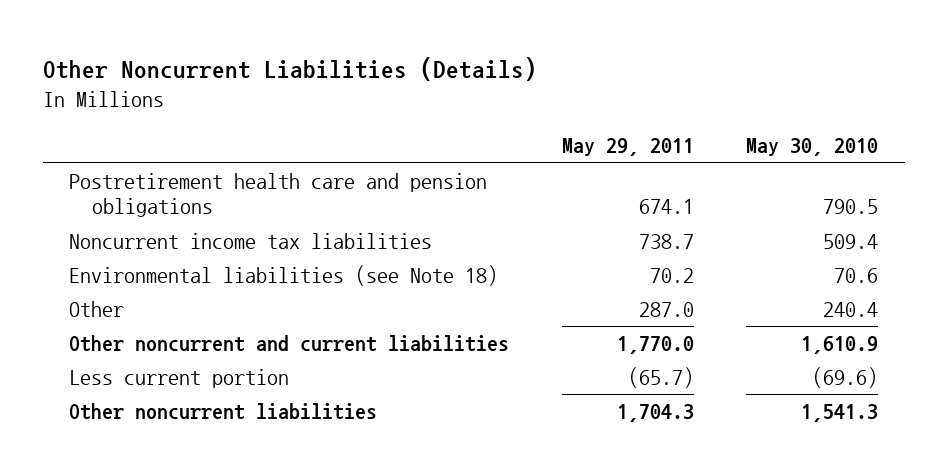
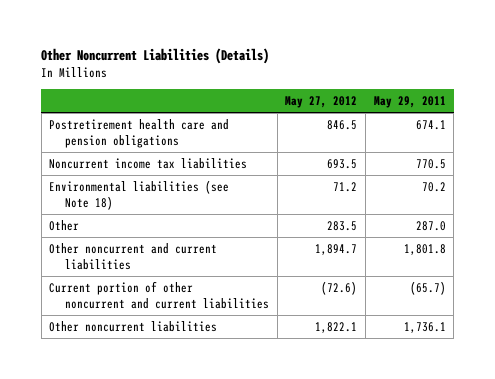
- | May 29, 2011 | May 30, 2010
+ | May 27, 2012 | May 29, 2011
- Noncurrent income tax liabilities | 738.7 | 509.4
+ Noncurrent income tax liabilities | 693.5 | 770.5
- Other noncurrent and current liabilities | 1,770.0 | 1,610.9
- Less current portion | (65.7) | (69.6)
- Other noncurrent liabilities | 1,704.3 | 1,541.3
+ Other noncurrent and current liabilities | 1,894.7 | 1,801.8
+ Current portion of other noncurrent and current liabilities | (72.6) | (65.7)
+ Other noncurrent liabilities | 1,822.1 | 1,736.1

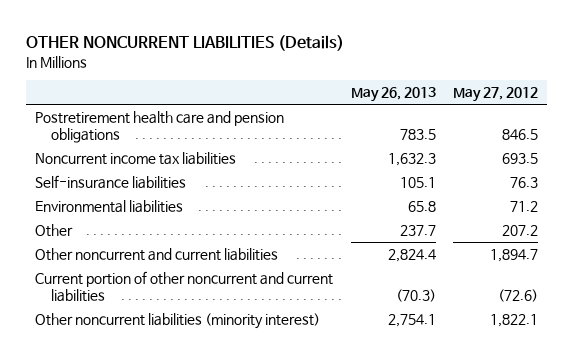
- Other Noncurrent Liabilities (Details)
+ OTHER NONCURRENT LIABILITIES (Details)
- | May 27, 2012 | May 29, 2011
+ | May 26, 2013 | May 27, 2012
- Environmental liabilities (see Note 18) | 71.2 | 70.2
- Other | 283.5 | 287.0
+ Self-insurance liabilities | 105.1 | 76.3
+ Environmental liabilities | 65.8 | 71.2
+ Other | 237.7 | 207.2
- Other noncurrent liabilities | 1,822.1 | 1,736.1
+ Other noncurrent liabilities (minority interest) | 2,754.1 | 1,822.1

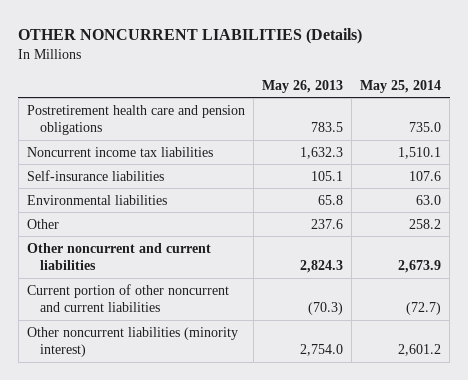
- | May 26, 2013 | May 27, 2012
+ | May 26, 2013 | May 25, 2014
- Other | 237.7 | 207.2
- Other noncurrent and current liabilities | 2,824.4 | 1,894.7
+ Other | 237.6 | 258.2
+ Other noncurrent and current liabilities | 2,824.3 | 2,673.9
- Other noncurrent liabilities (minority interest) | 2,754.1 | 1,822.1
+ Other noncurrent liabilities (minority interest) | 2,754.0 | 2,601.2

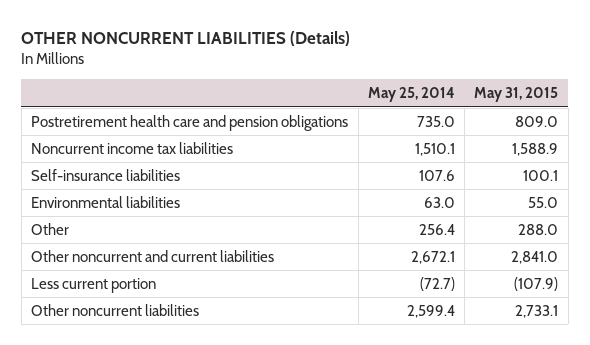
- | May 26, 2013 | May 25, 2014
+ | May 25, 2014 | May 31, 2015
- Other | 237.6 | 258.2
- Other noncurrent and current liabilities | 2,824.3 | 2,673.9
- Current portion of other noncurrent and current liabilities | (70.3) | (72.7)
- Other noncurrent liabilities (minority interest) | 2,754.0 | 2,601.2
+ Other | 256.4 | 288.0
+ Other noncurrent and current liabilities | 2,672.1 | 2,841.0
+ Less current portion | (72.7) | (107.9)
+ Other noncurrent liabilities | 2,599.4 | 2,733.1

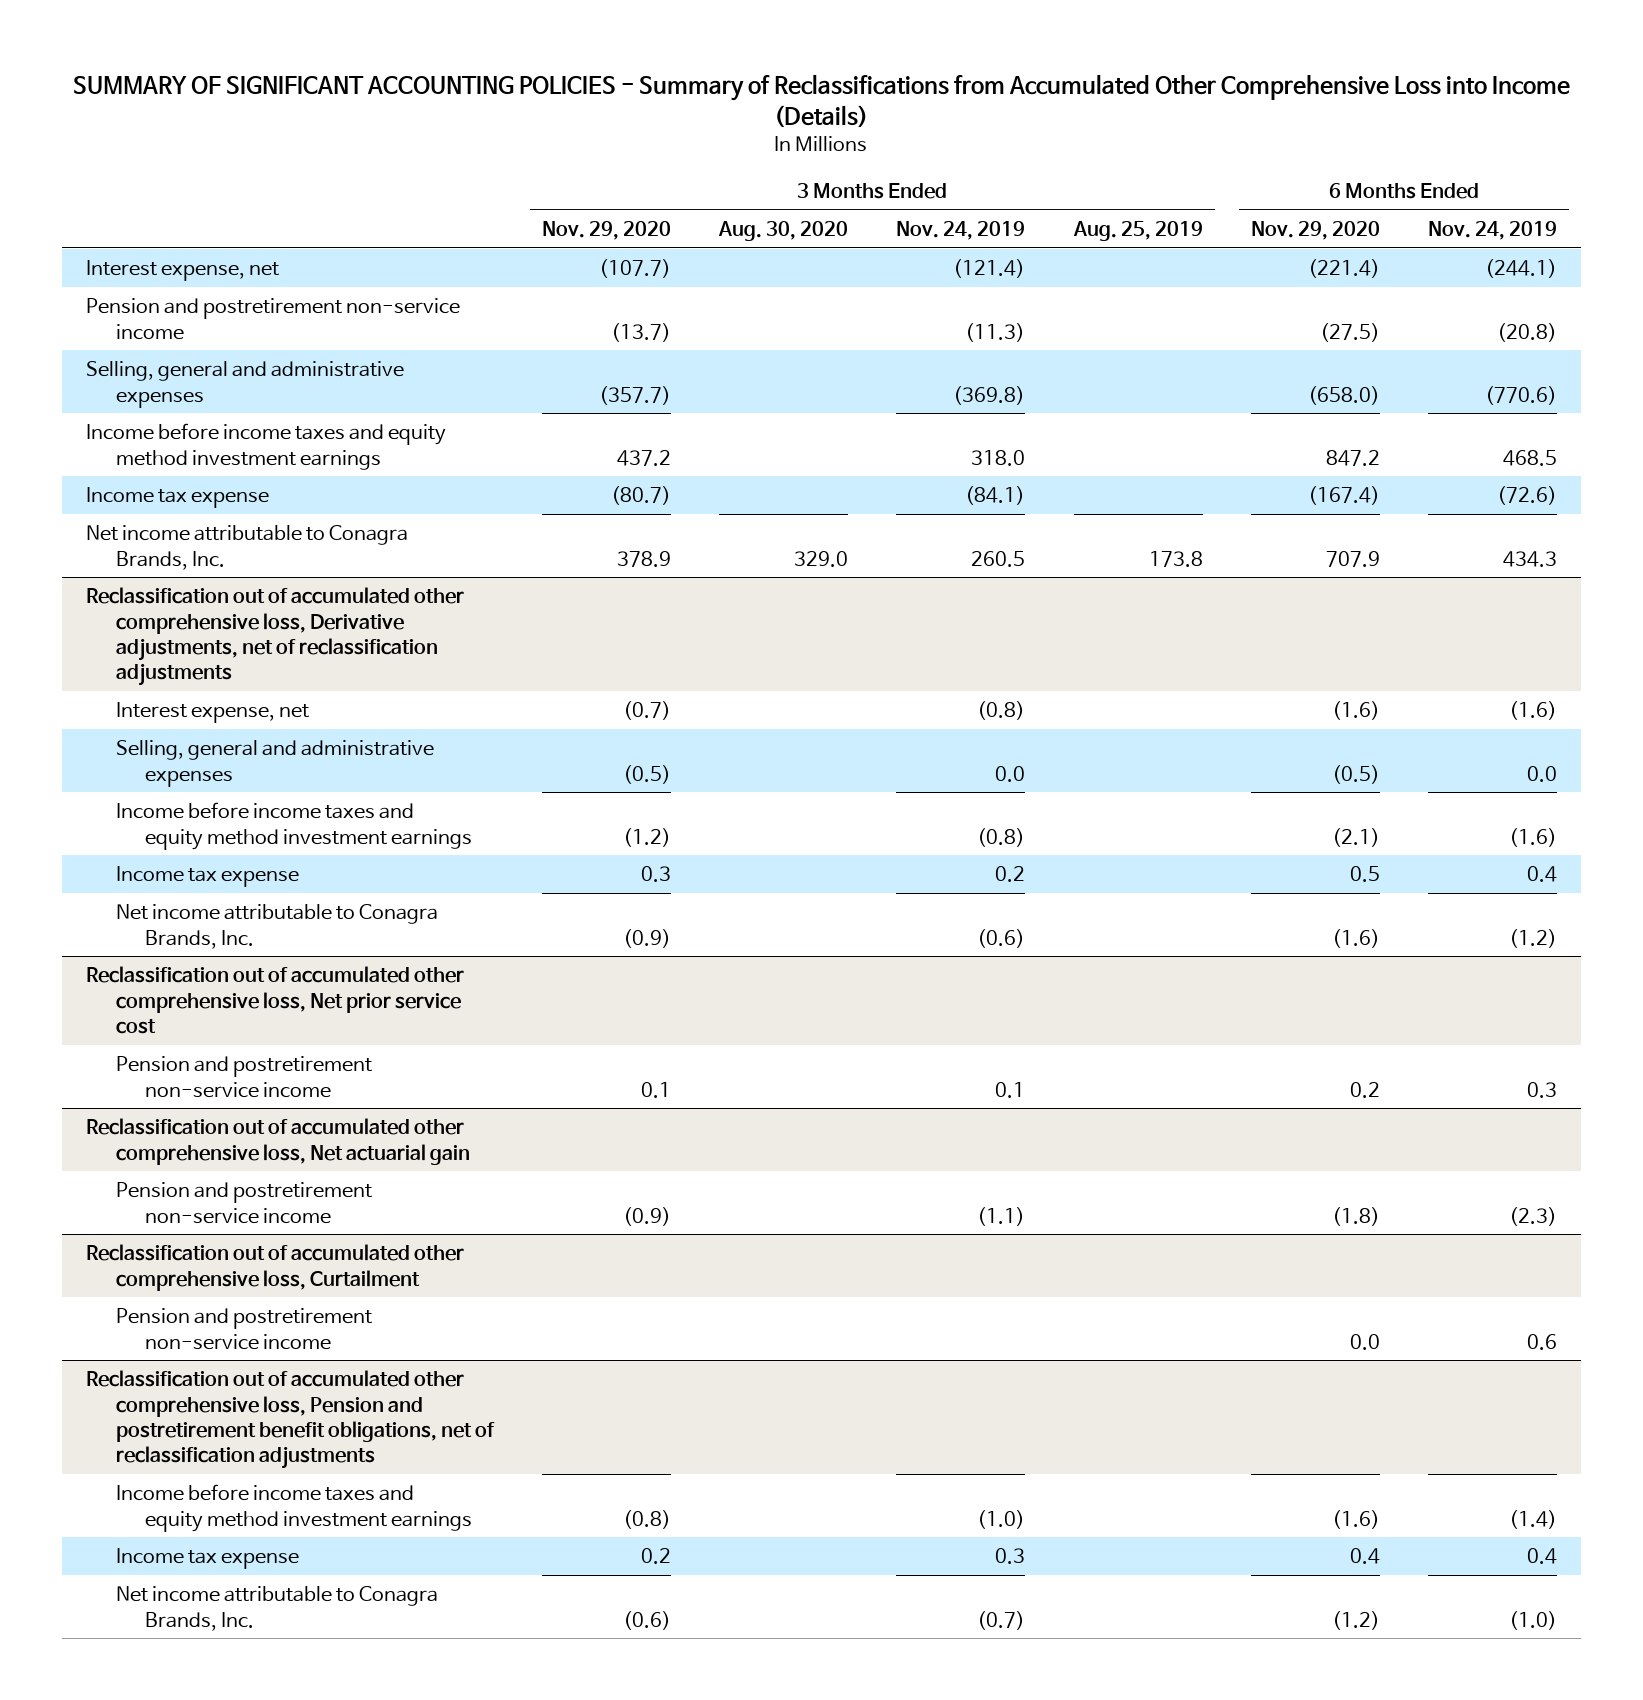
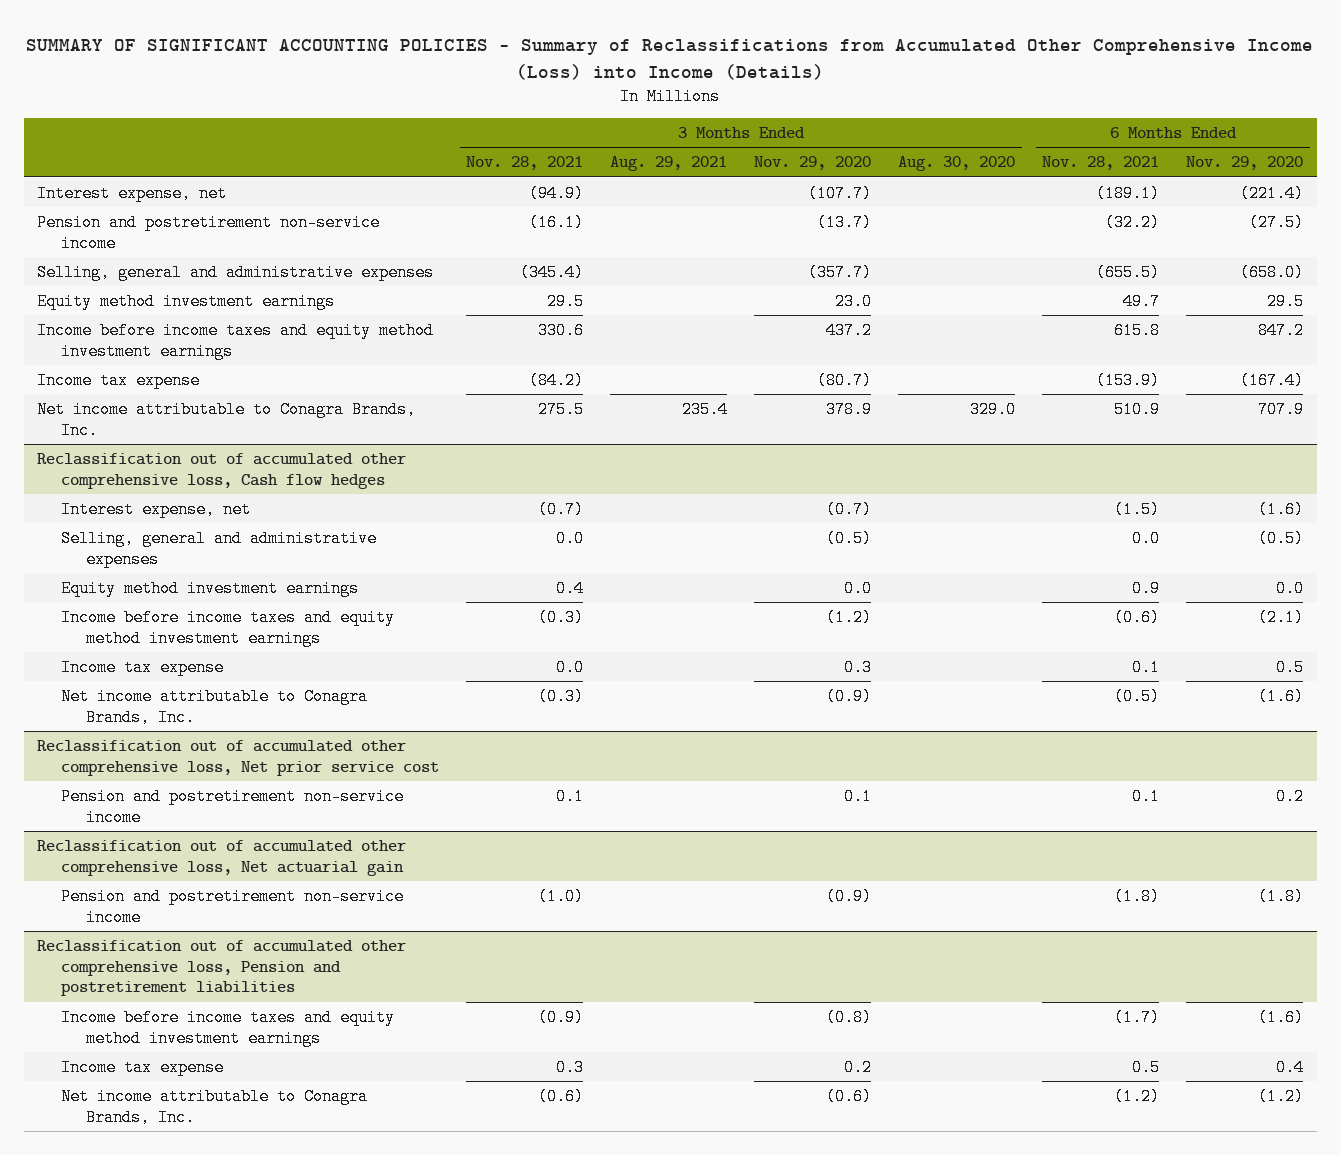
- SUMMARY OF SIGNIFICANT ACCOUNTING POLICIES - Summary of Reclassifications from Accumulated Other Comprehensive Loss into Income (Details)
+ SUMMARY OF SIGNIFICANT ACCOUNTING POLICIES - Summary of Reclassifications from Accumulated Other Comprehensive Income (Loss) into Income (Details)
- | 3 Months Ended Nov. 29, 2020 | 3 Months Ended Aug. 30, 2020 | 3 Months Ended Nov. 24, 2019 | 3 Months Ended Aug. 25, 2019 | 6 Months Ended Nov. 29, 2020 | 6 Months Ended Nov. 24, 2019
+ | 3 Months Ended Nov. 28, 2021 | 3 Months Ended Aug. 29, 2021 | 3 Months Ended Nov. 29, 2020 | 3 Months Ended Aug. 30, 2020 | 6 Months Ended Nov. 28, 2021 | 6 Months Ended Nov. 29, 2020
+ Equity method investment earnings | 29.5 | | 23.0 | | 49.7 | 29.5
- Reclassification out of accumulated other comprehensive loss, Derivative adjustments, net of reclassification adjustments
+ Reclassification out of accumulated other comprehensive loss, Cash flow hedges
+ Equity method investment earnings | 0.4 | | 0.0 | | 0.9 | 0.0
- Reclassification out of accumulated other comprehensive loss, Curtailment
- Pension and postretirement non-service income | | | | | 0.0 | 0.6
- Reclassification out of accumulated other comprehensive loss, Pension and postretirement benefit obligations, net of reclassification adjustments
+ Reclassification out of accumulated other comprehensive loss, Pension and postretirement liabilities

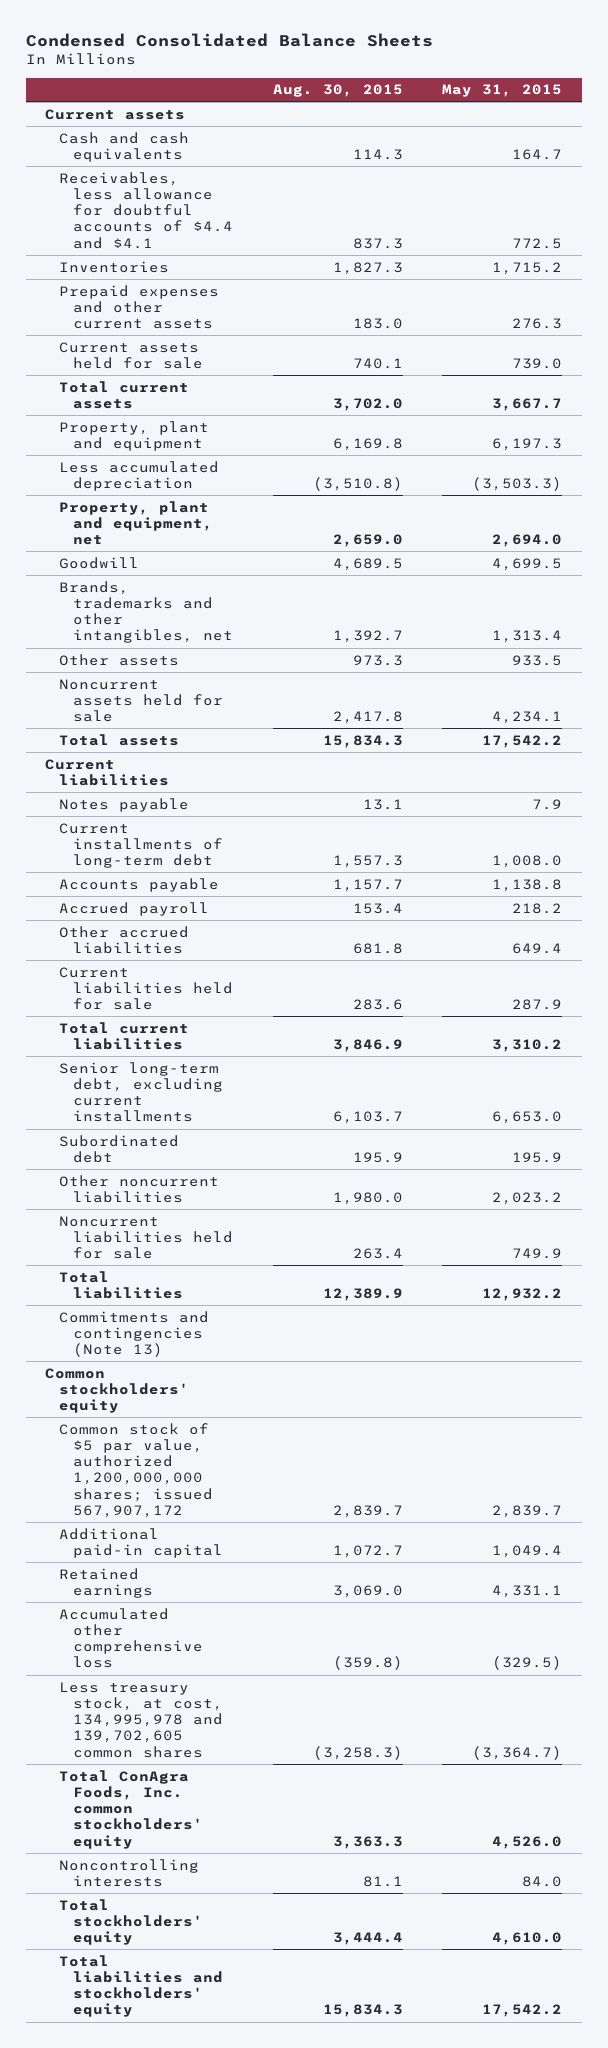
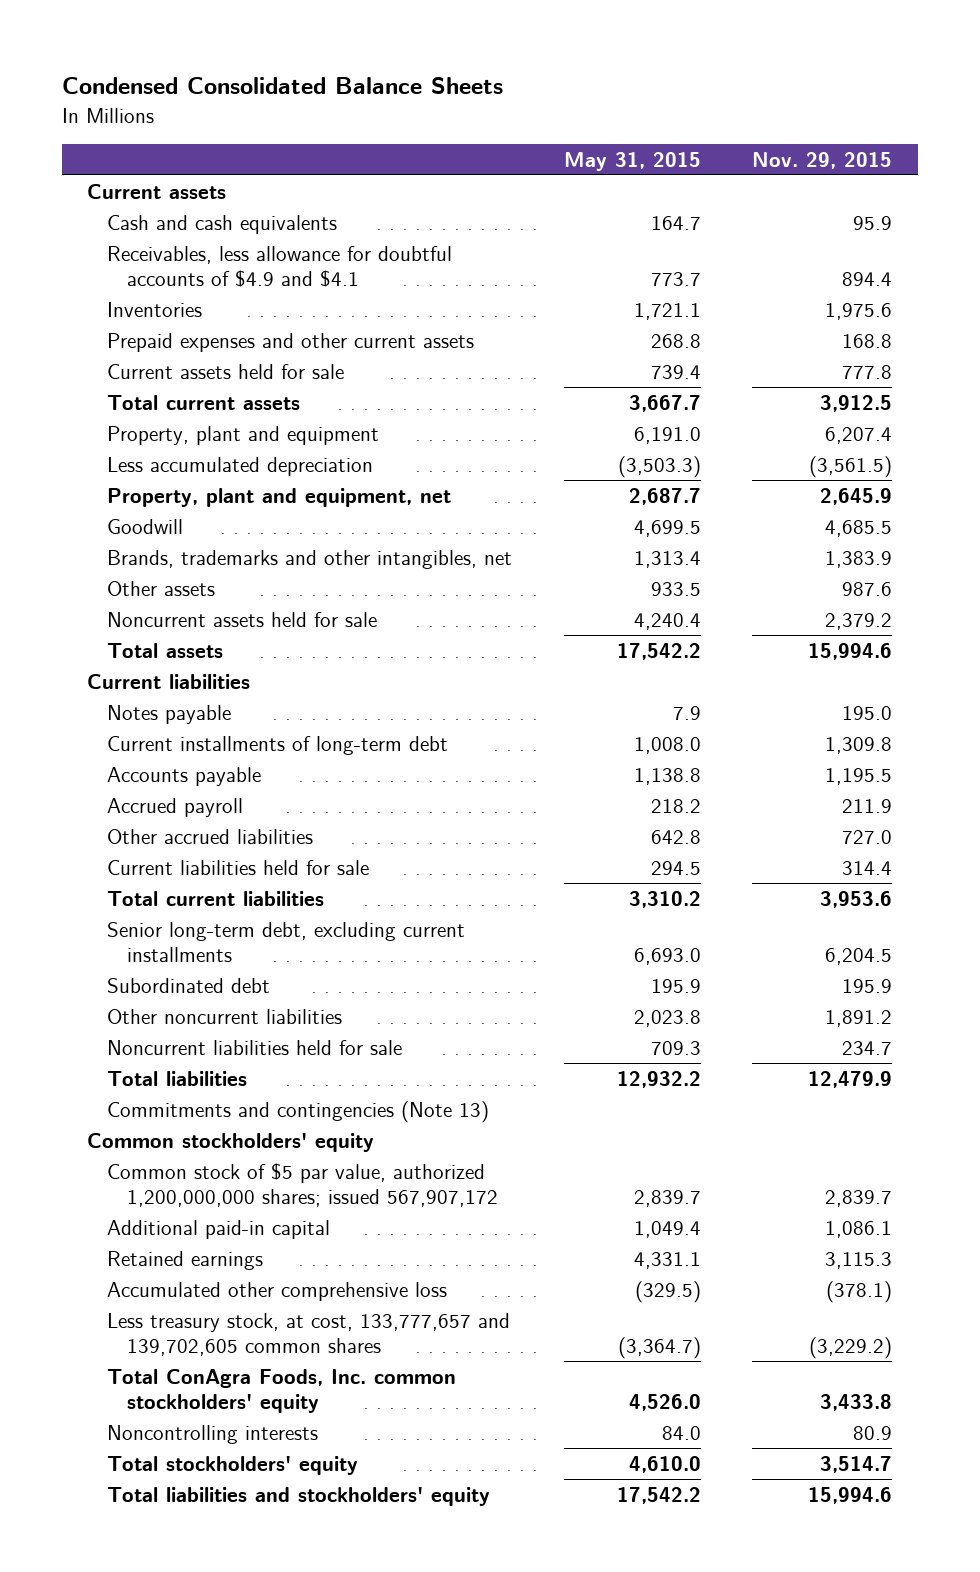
- | Aug. 30, 2015 | May 31, 2015
+ | May 31, 2015 | Nov. 29, 2015
- Receivables, less allowance for doubtful accounts of $4.4 and $4.1 | 837.3 | 772.5
- Inventories | 1,827.3 | 1,715.2
- Prepaid expenses and other current assets | 183.0 | 276.3
- Current assets held for sale | 740.1 | 739.0
+ Receivables, less allowance for doubtful accounts of $4.9 and $4.1 | 773.7 | 894.4
+ Inventories | 1,721.1 | 1,975.6
+ Prepaid expenses and other current assets | 268.8 | 168.8
+ Current assets held for sale | 739.4 | 777.8
- Property, plant and equipment | 6,169.8 | 6,197.3
+ Property, plant and equipment | 6,191.0 | 6,207.4
- Property, plant and equipment, net | 2,659.0 | 2,694.0
+ Property, plant and equipment, net | 2,687.7 | 2,645.9
- Noncurrent assets held for sale | 2,417.8 | 4,234.1
+ Noncurrent assets held for sale | 4,240.4 | 2,379.2
- Other accrued liabilities | 681.8 | 649.4
- Current liabilities held for sale | 283.6 | 287.9
+ Other accrued liabilities | 642.8 | 727.0
+ Current liabilities held for sale | 294.5 | 314.4
- Senior long-term debt, excluding current installments | 6,103.7 | 6,653.0
+ Senior long-term debt, excluding current installments | 6,693.0 | 6,204.5
- Other noncurrent liabilities | 1,980.0 | 2,023.2
- Noncurrent liabilities held for sale | 263.4 | 749.9
+ Other noncurrent liabilities | 2,023.8 | 1,891.2
+ Noncurrent liabilities held for sale | 709.3 | 234.7
- Less treasury stock, at cost, 134,995,978 and 139,702,605 common shares | (3,258.3) | (3,364.7)
+ Less treasury stock, at cost, 133,777,657 and 139,702,605 common shares | (3,364.7) | (3,229.2)

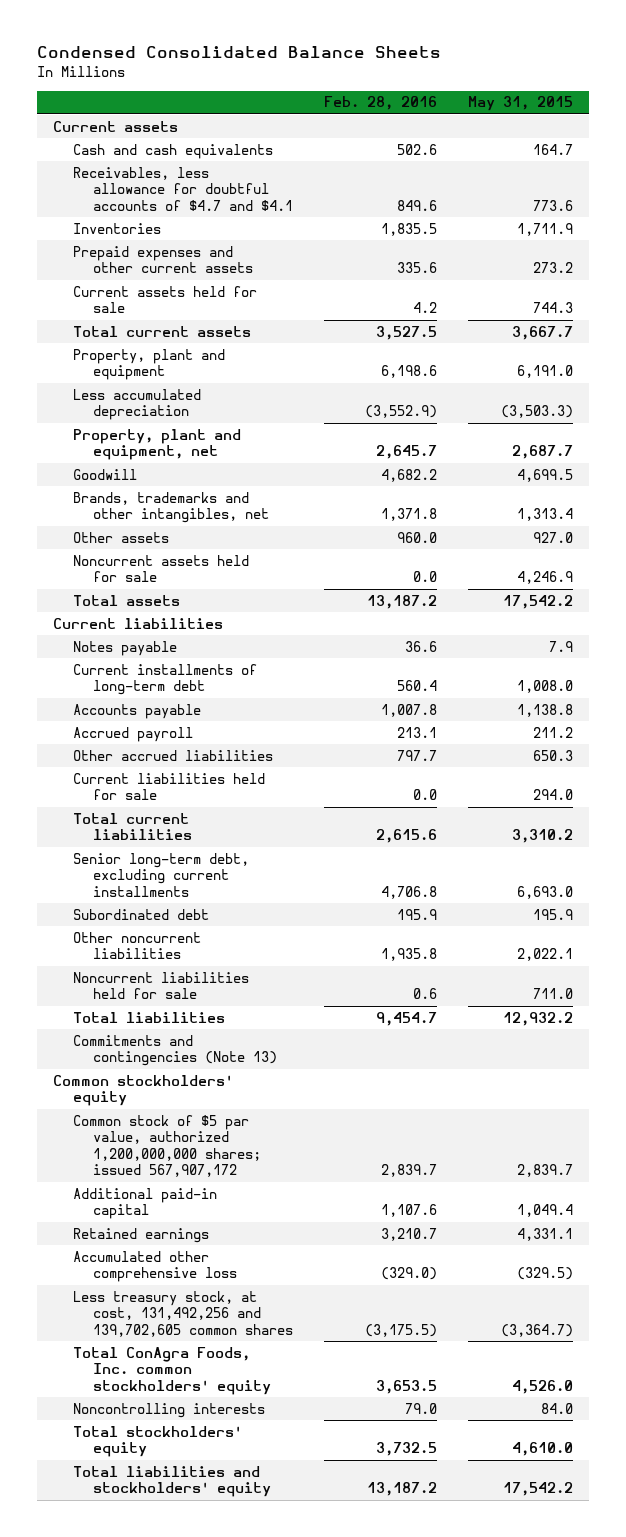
- | May 31, 2015 | Nov. 29, 2015
+ | Feb. 28, 2016 | May 31, 2015
- Receivables, less allowance for doubtful accounts of $4.9 and $4.1 | 773.7 | 894.4
- Inventories | 1,721.1 | 1,975.6
- Prepaid expenses and other current assets | 268.8 | 168.8
- Current assets held for sale | 739.4 | 777.8
+ Receivables, less allowance for doubtful accounts of $4.7 and $4.1 | 849.6 | 773.6
+ Inventories | 1,835.5 | 1,711.9
+ Prepaid expenses and other current assets | 335.6 | 273.2
+ Current assets held for sale | 4.2 | 744.3
- Other assets | 933.5 | 987.6
- Noncurrent assets held for sale | 4,240.4 | 2,379.2
+ Other assets | 960.0 | 927.0
+ Noncurrent assets held for sale | 0.0 | 4,246.9
- Accrued payroll | 218.2 | 211.9
- Other accrued liabilities | 642.8 | 727.0
- Current liabilities held for sale | 294.5 | 314.4
+ Accrued payroll | 213.1 | 211.2
+ Other accrued liabilities | 797.7 | 650.3
+ Current liabilities held for sale | 0.0 | 294.0
- Other noncurrent liabilities | 2,023.8 | 1,891.2
- Noncurrent liabilities held for sale | 709.3 | 234.7
+ Other noncurrent liabilities | 1,935.8 | 2,022.1
+ Noncurrent liabilities held for sale | 0.6 | 711.0
- Less treasury stock, at cost, 133,777,657 and 139,702,605 common shares | (3,364.7) | (3,229.2)
+ Less treasury stock, at cost, 131,492,256 and 139,702,605 common shares | (3,175.5) | (3,364.7)

